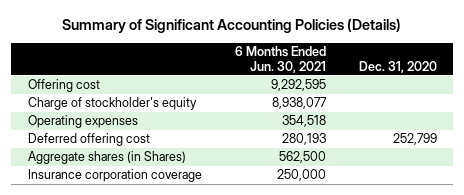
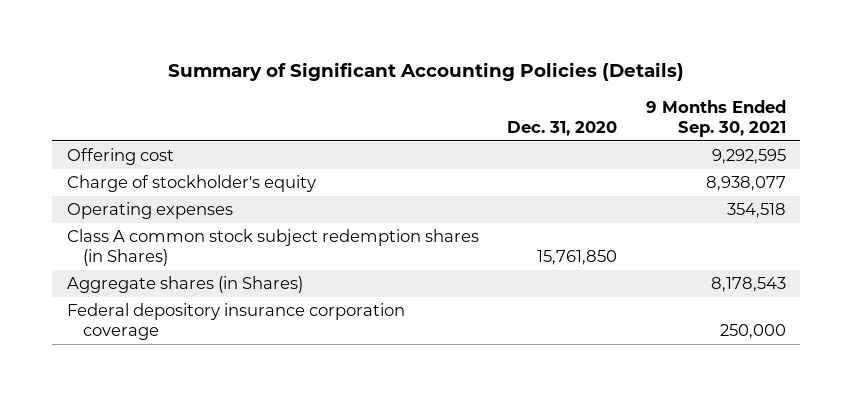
- | 6 Months Ended Jun. 30, 2021 | Dec. 31, 2020
+ | Dec. 31, 2020 | 9 Months Ended Sep. 30, 2021
- Deferred offering cost | 280,193 | 252,799
+ Class A common stock subject redemption shares (in Shares) | 15,761,850 |
- Insurance corporation coverage | 250,000 |
+ Federal depository insurance corporation coverage | | 250,000

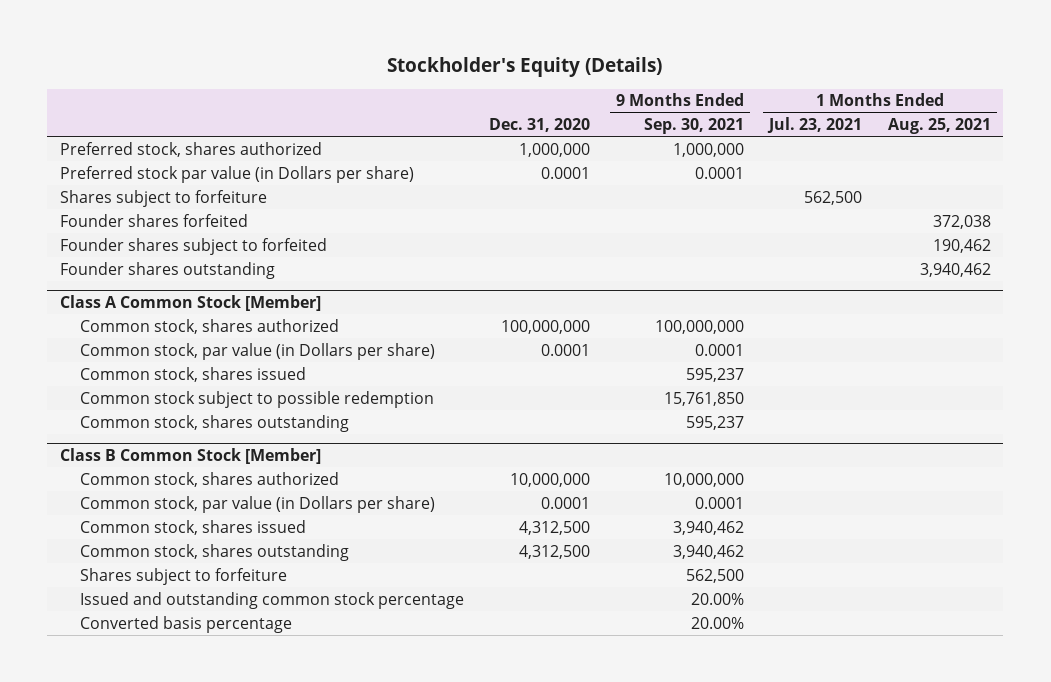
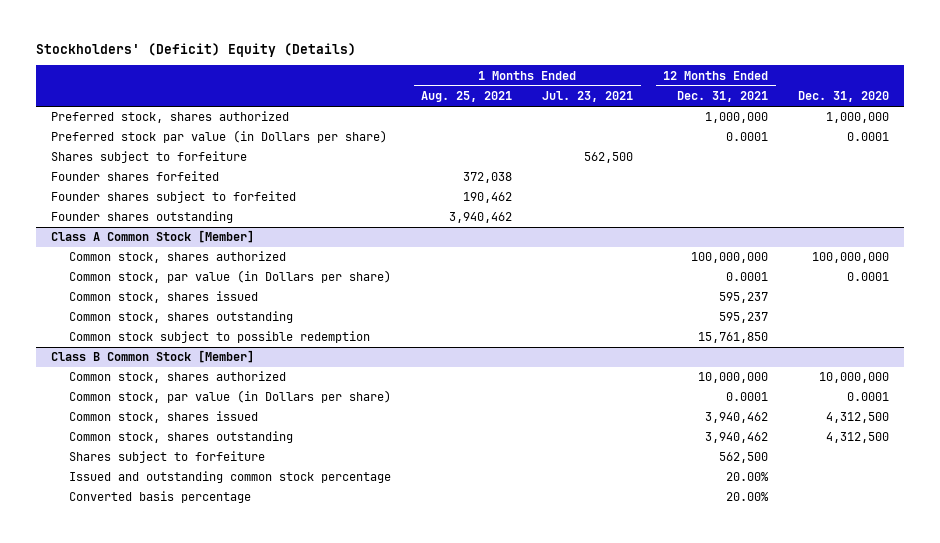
- Stockholder's Equity (Details)
+ Stockholders' (Deficit) Equity (Details)
- | Dec. 31, 2020 | 9 Months Ended Sep. 30, 2021 | 1 Months Ended Jul. 23, 2021 | 1 Months Ended Aug. 25, 2021
+ | 1 Months Ended Aug. 25, 2021 | 1 Months Ended Jul. 23, 2021 | 12 Months Ended Dec. 31, 2021 | Dec. 31, 2020
@ Class A Common Stock [Member]
moved down: Common stock subject to possible redemption | | | 15,761,850 |

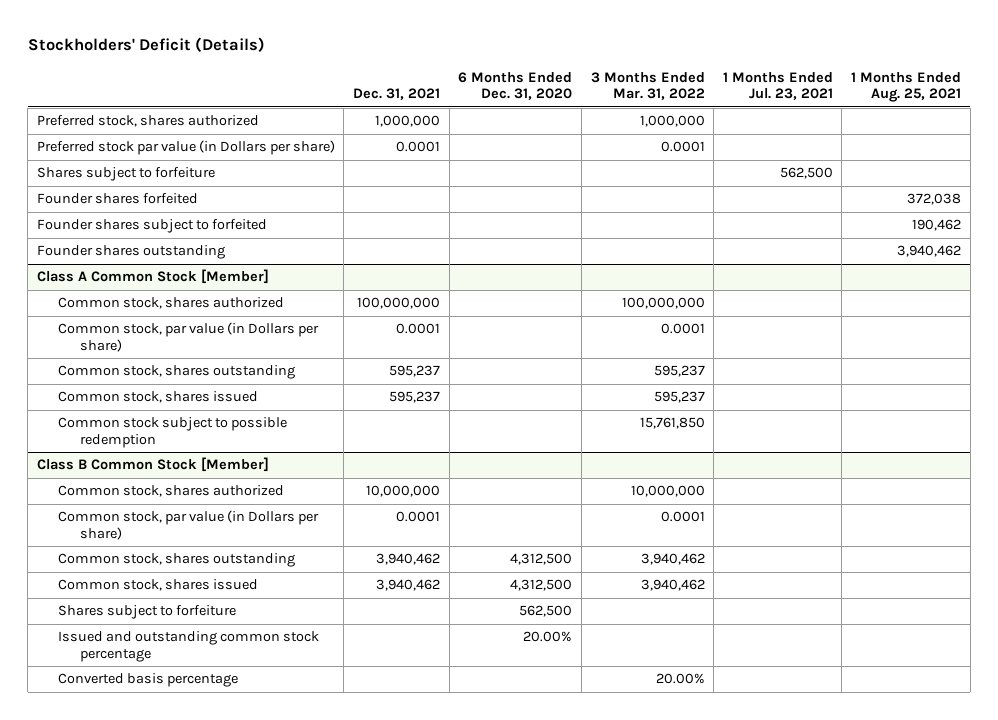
- Stockholders' (Deficit) Equity (Details)
+ Stockholders' Deficit (Details)
- | 1 Months Ended Aug. 25, 2021 | 1 Months Ended Jul. 23, 2021 | 12 Months Ended Dec. 31, 2021 | Dec. 31, 2020
+ | Dec. 31, 2021 | 6 Months Ended Dec. 31, 2020 | 3 Months Ended Mar. 31, 2022 | 1 Months Ended Jul. 23, 2021 | 1 Months Ended Aug. 25, 2021
@ Class A Common Stock [Member]
moved down: Common stock, shares issued | 595,237 | | 595,237 | |
@ Class B Common Stock [Member]
moved down: Common stock, shares issued | 3,940,462 | 4,312,500 | 3,940,462 | |

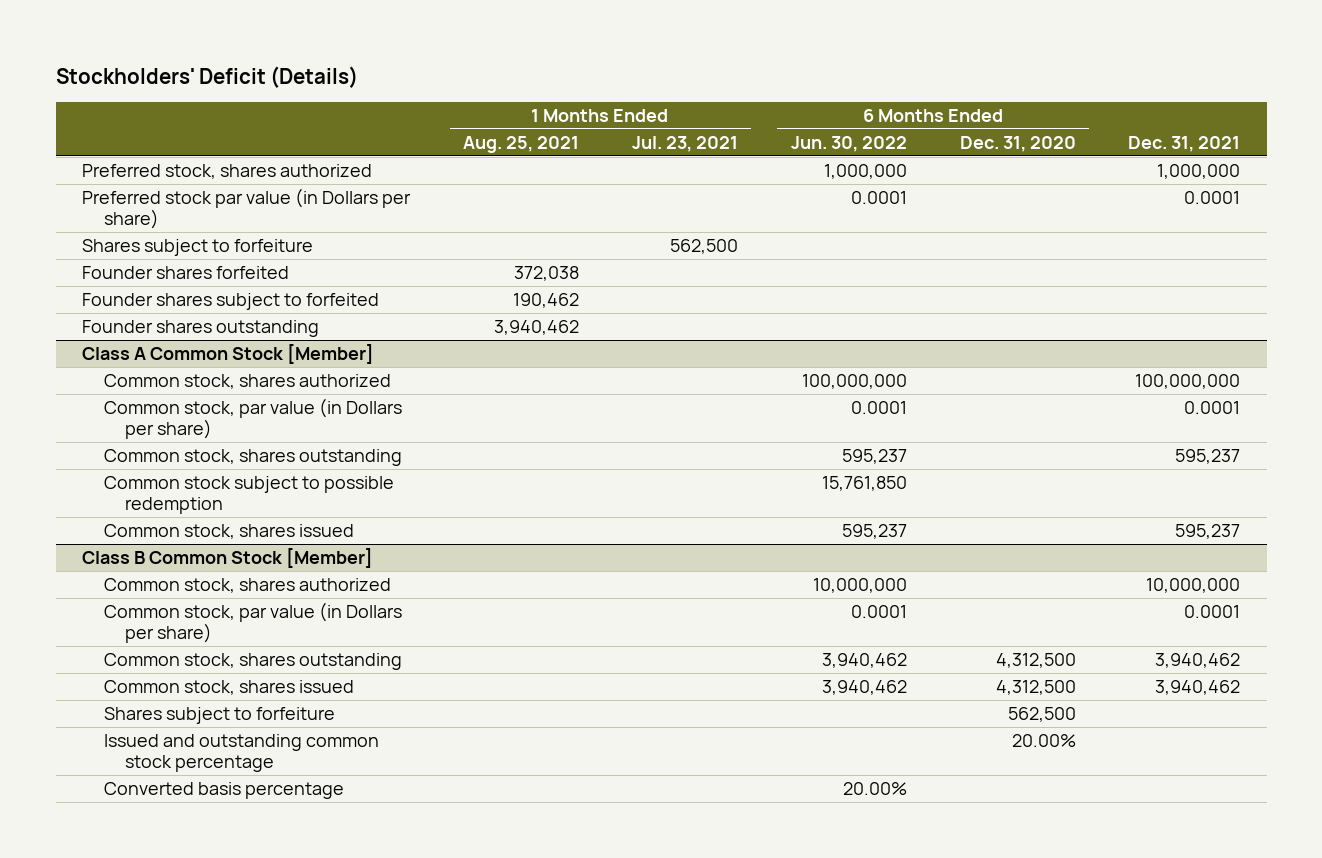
- | Dec. 31, 2021 | 6 Months Ended Dec. 31, 2020 | 3 Months Ended Mar. 31, 2022 | 1 Months Ended Jul. 23, 2021 | 1 Months Ended Aug. 25, 2021
+ | 1 Months Ended Aug. 25, 2021 | 1 Months Ended Jul. 23, 2021 | 6 Months Ended Jun. 30, 2022 | 6 Months Ended Dec. 31, 2020 | Dec. 31, 2021
@ Class A Common Stock [Member]
moved down: Common stock, shares issued | | | 595,237 | | 595,237

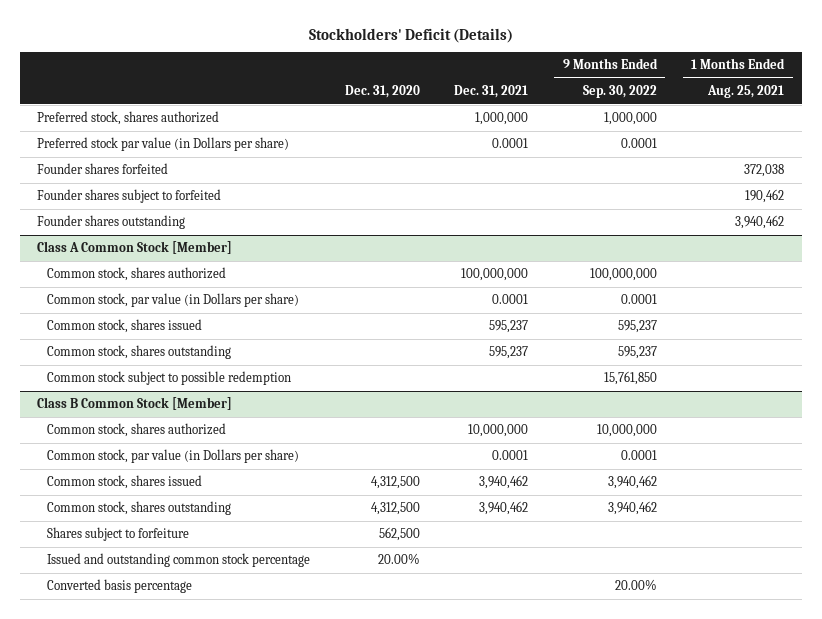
- | 1 Months Ended Aug. 25, 2021 | 1 Months Ended Jul. 23, 2021 | 6 Months Ended Jun. 30, 2022 | 6 Months Ended Dec. 31, 2020 | Dec. 31, 2021
+ | Dec. 31, 2020 | Dec. 31, 2021 | 9 Months Ended Sep. 30, 2022 | 1 Months Ended Aug. 25, 2021
- Shares subject to forfeiture | | 562,500 | | |
@ Class A Common Stock [Member]
moved up: Common stock, shares issued | | 595,237 | 595,237 |
@ Class B Common Stock [Member]
moved down: Common stock, shares outstanding | 4,312,500 | 3,940,462 | 3,940,462 |

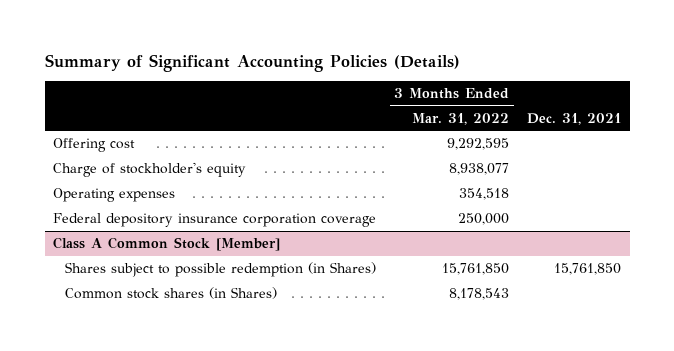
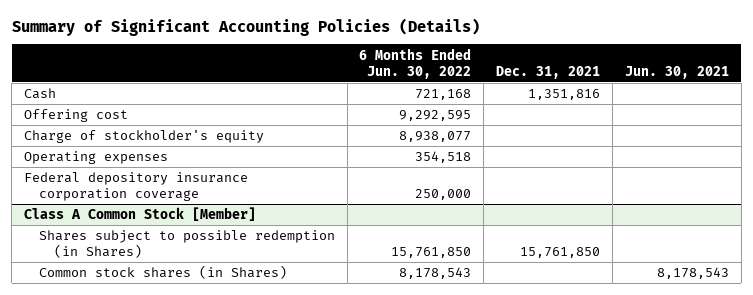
- | 3 Months Ended Mar. 31, 2022 | Dec. 31, 2021
+ | 6 Months Ended Jun. 30, 2022 | Dec. 31, 2021 | Jun. 30, 2021
+ Cash | 721,168 | 1,351,816 |

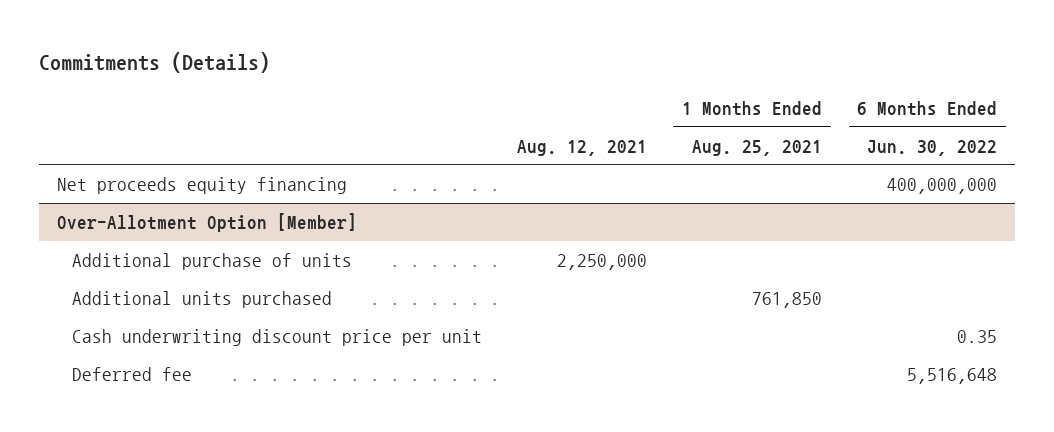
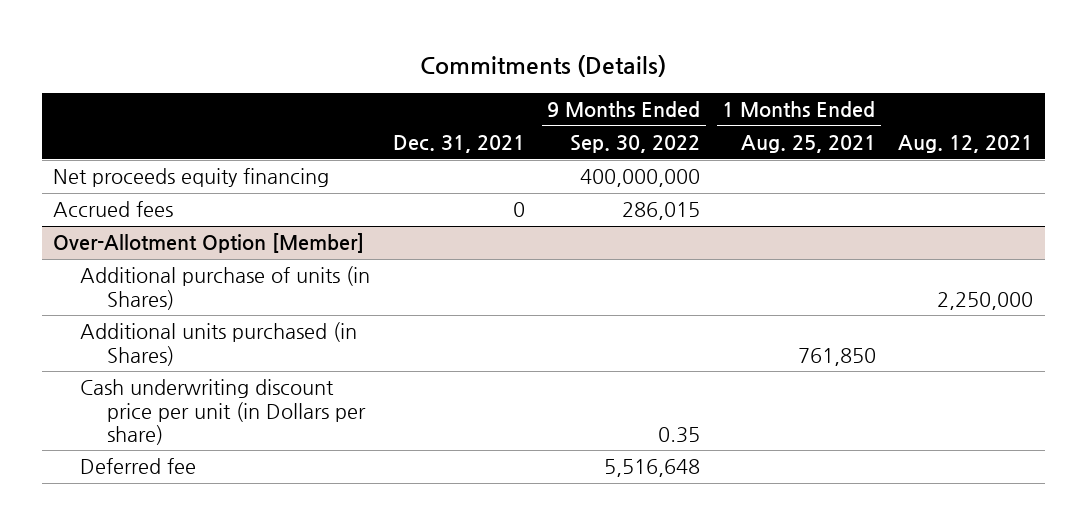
- | Aug. 12, 2021 | 1 Months Ended Aug. 25, 2021 | 6 Months Ended Jun. 30, 2022
+ | Dec. 31, 2021 | 9 Months Ended Sep. 30, 2022 | 1 Months Ended Aug. 25, 2021 | Aug. 12, 2021
+ Accrued fees | 0 | 286,015 | |
@ Over-Allotment Option [Member]
- Additional purchase of units | 2,250,000 | |
- Additional units purchased | | 761,850 |
- Cash underwriting discount price per unit | | | 0.35
+ Additional purchase of units (in Shares) | | | | 2,250,000
+ Additional units purchased (in Shares) | | | 761,850 |
+ Cash underwriting discount price per unit (in Dollars per share) | | 0.35 | |

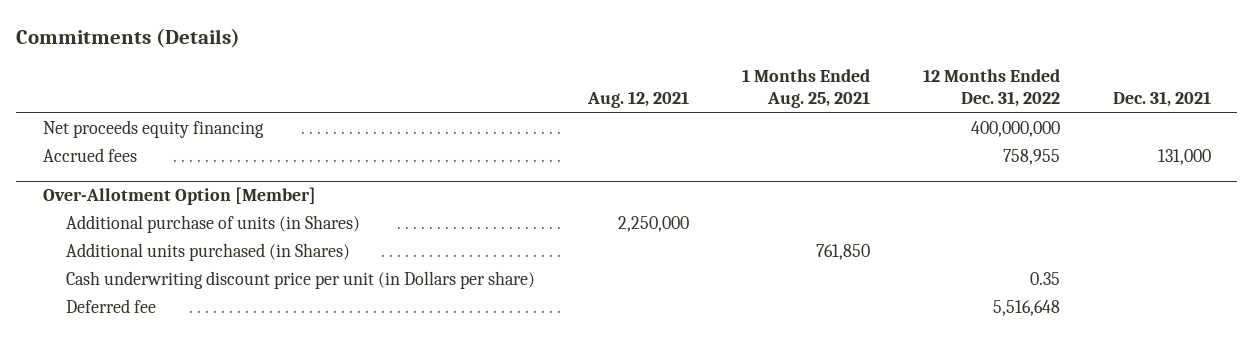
- | Dec. 31, 2021 | 9 Months Ended Sep. 30, 2022 | 1 Months Ended Aug. 25, 2021 | Aug. 12, 2021
+ | Aug. 12, 2021 | 1 Months Ended Aug. 25, 2021 | 12 Months Ended Dec. 31, 2022 | Dec. 31, 2021
- Accrued fees | 0 | 286,015 | |
+ Accrued fees | | | 758,955 | 131,000

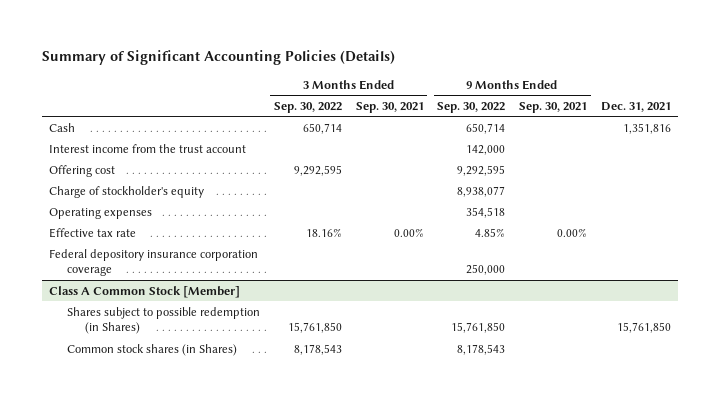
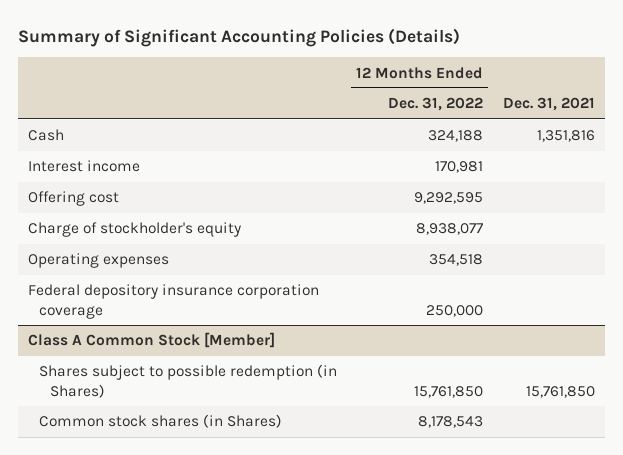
- | 3 Months Ended Sep. 30, 2022 | 3 Months Ended Sep. 30, 2021 | 9 Months Ended Sep. 30, 2022 | 9 Months Ended Sep. 30, 2021 | Dec. 31, 2021
+ | 12 Months Ended Dec. 31, 2022 | Dec. 31, 2021
- Interest income from the trust account | | | 142,000 | |
+ Interest income | 170,981 |
- Effective tax rate | 18.16% | 0.00% | 4.85% | 0.00% |

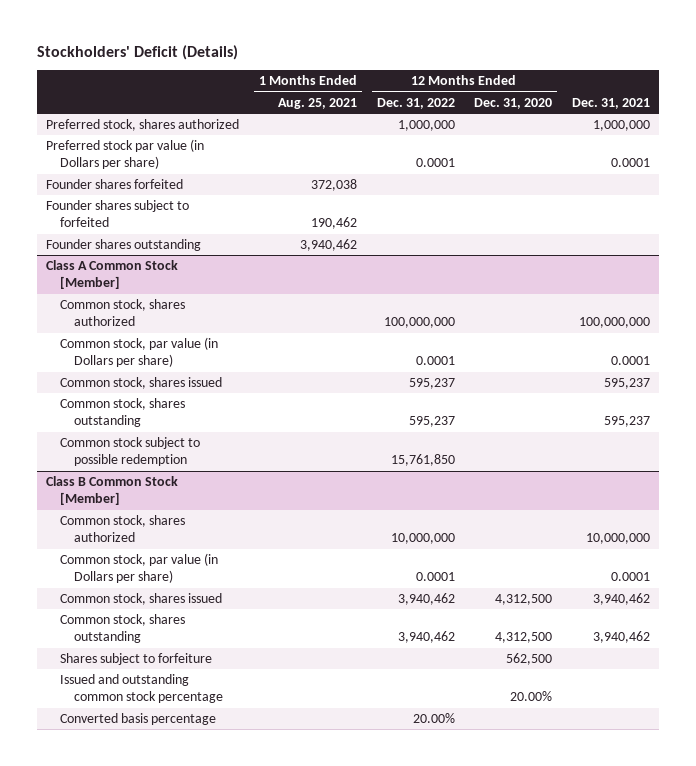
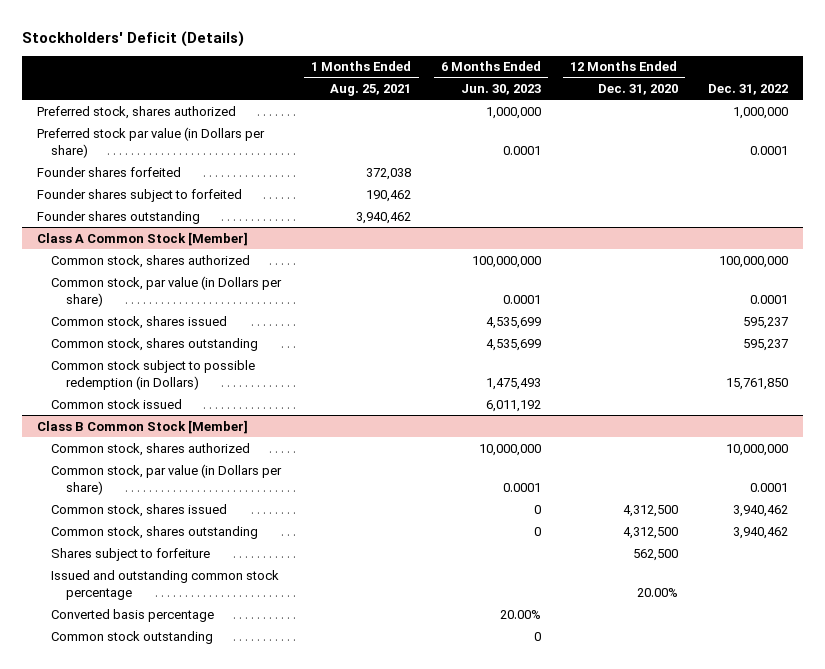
- | 1 Months Ended Aug. 25, 2021 | 12 Months Ended Dec. 31, 2022 | 12 Months Ended Dec. 31, 2020 | Dec. 31, 2021
+ | 1 Months Ended Aug. 25, 2021 | 6 Months Ended Jun. 30, 2023 | 12 Months Ended Dec. 31, 2020 | Dec. 31, 2022
@ Class A Common Stock [Member]
- Common stock subject to possible redemption | | 15,761,850 | |
+ Common stock subject to possible redemption (in Dollars) | | 1,475,493 | | 15,761,850
+ Common stock issued | | 6,011,192 | |
@ Class B Common Stock [Member]
+ Common stock outstanding | | 0 | |

